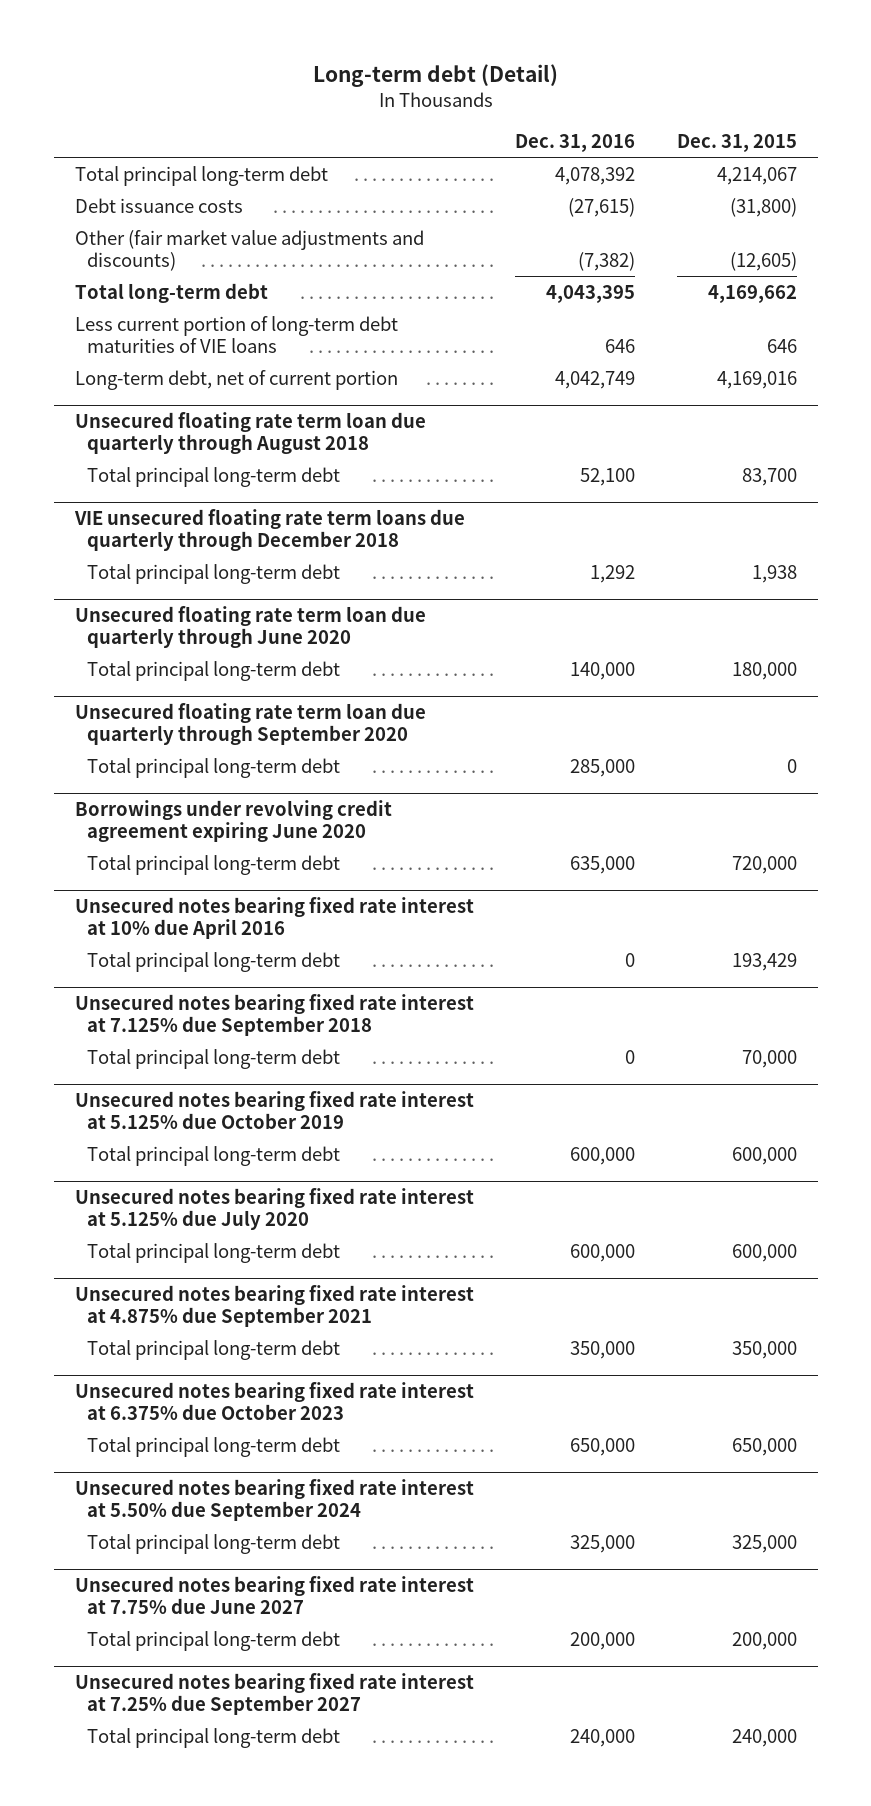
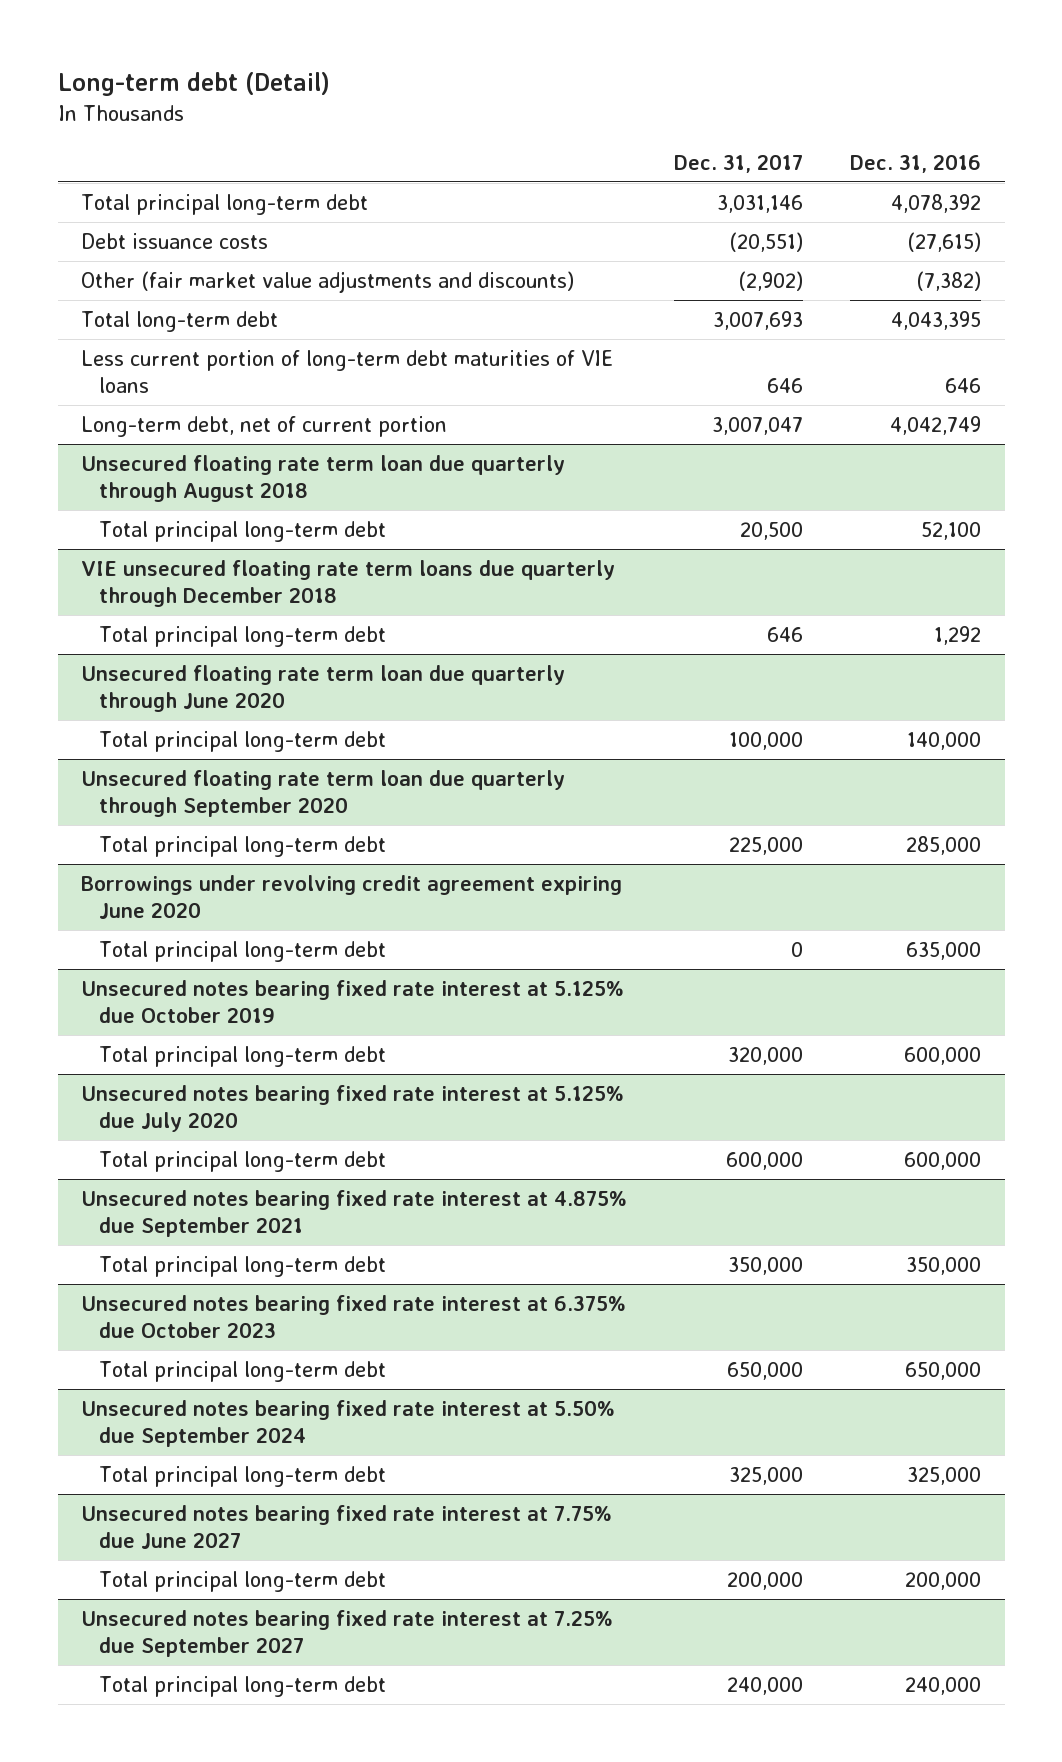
- | Dec. 31, 2016 | Dec. 31, 2015
+ | Dec. 31, 2017 | Dec. 31, 2016
- Unsecured notes bearing fixed rate interest at 10% due April 2016
- Total principal long-term debt | 0 | 193,429
- Unsecured notes bearing fixed rate interest at 7.125% due September 2018
- Total principal long-term debt | 0 | 70,000

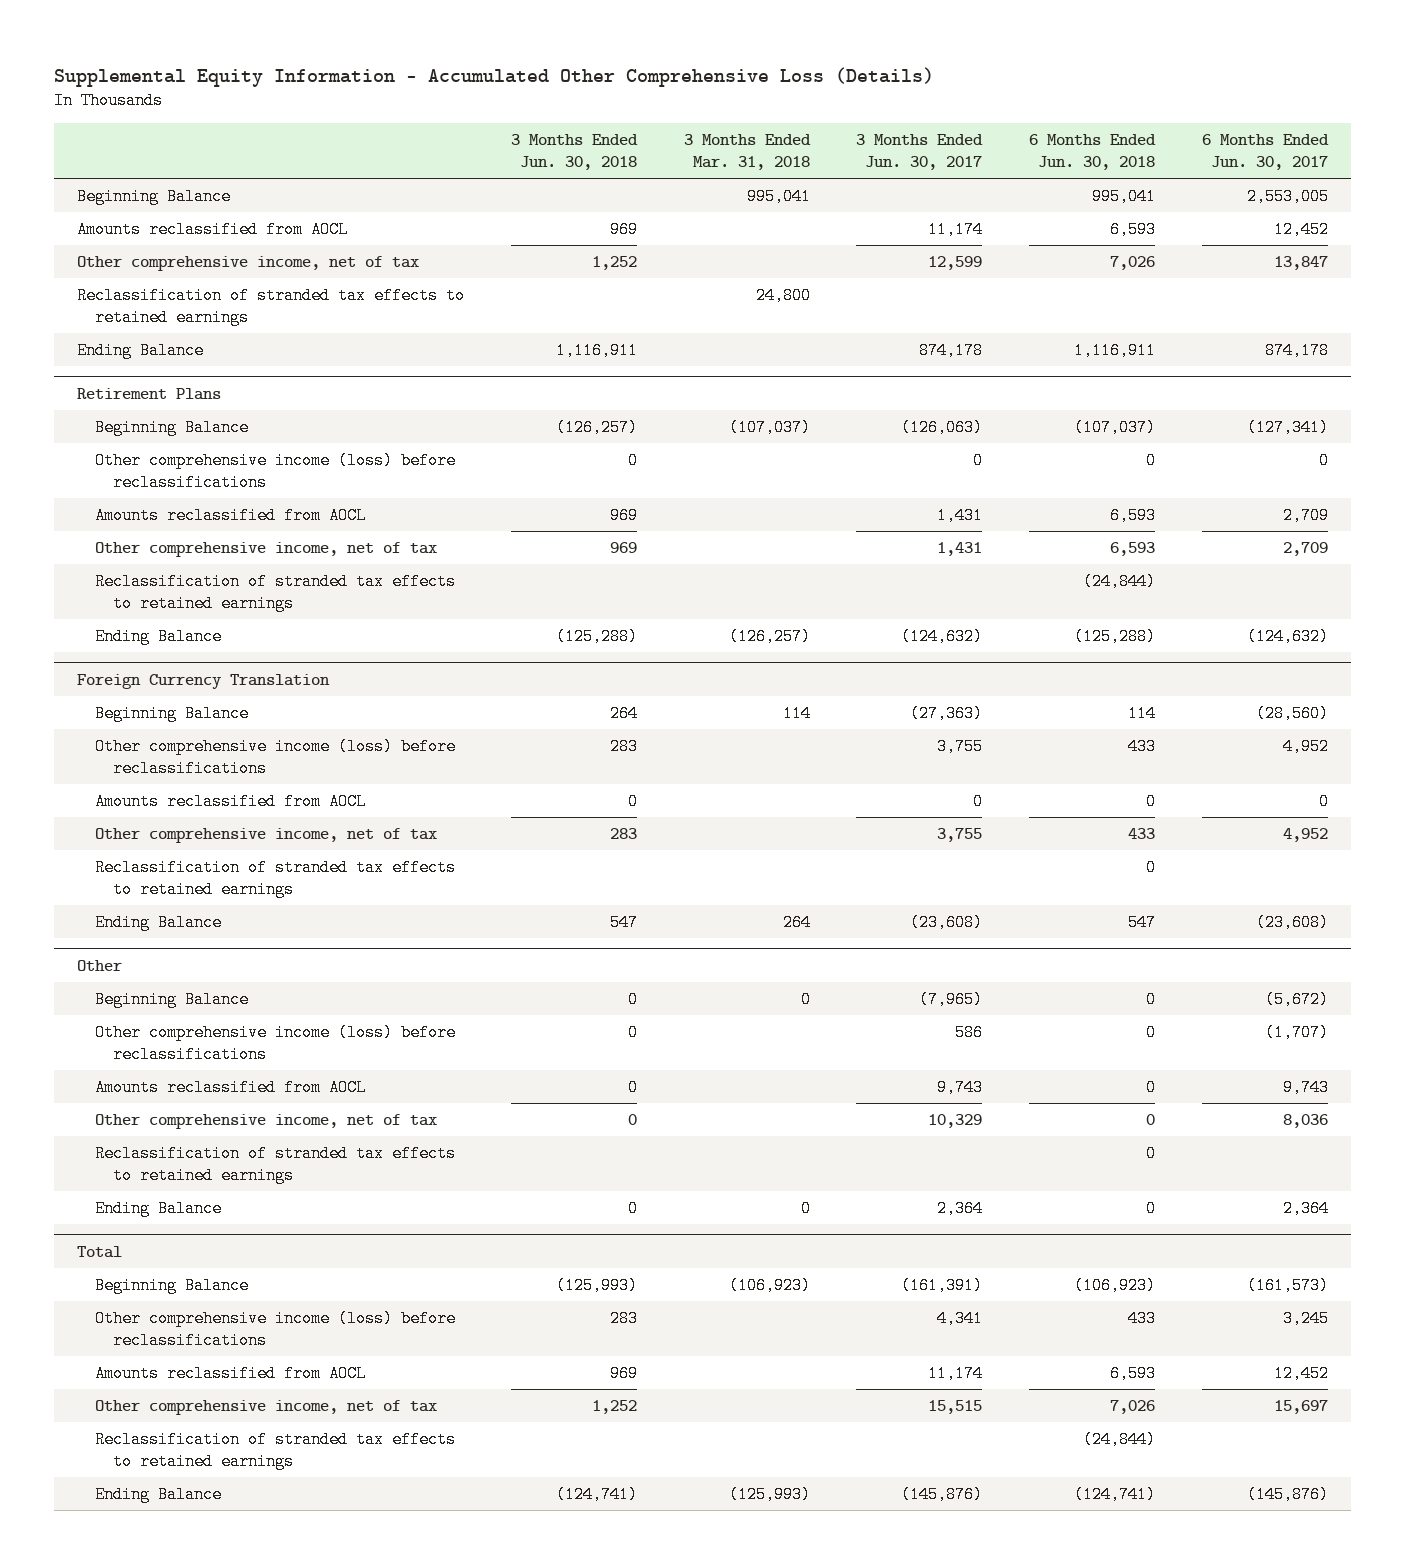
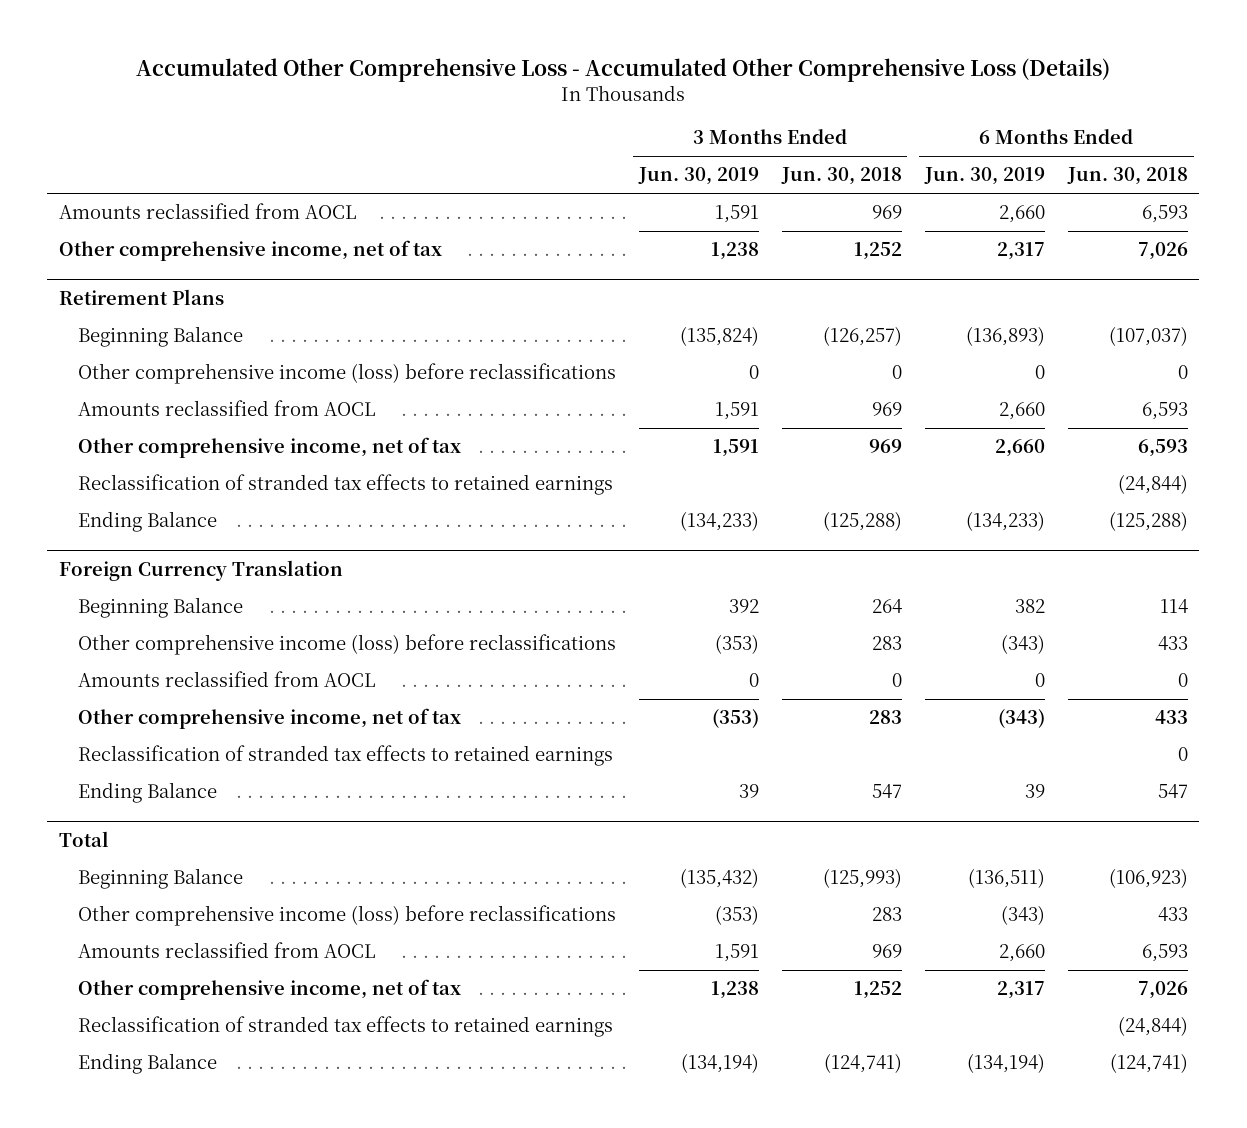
- Supplemental Equity Information - Accumulated Other Comprehensive Loss (Details)
+ Accumulated Other Comprehensive Loss - Accumulated Other Comprehensive Loss (Details)
- | 3 Months Ended Jun. 30, 2018 | 3 Months Ended Mar. 31, 2018 | 3 Months Ended Jun. 30, 2017 | 6 Months Ended Jun. 30, 2018 | 6 Months Ended Jun. 30, 2017
+ | 3 Months Ended Jun. 30, 2019 | 3 Months Ended Jun. 30, 2018 | 6 Months Ended Jun. 30, 2019 | 6 Months Ended Jun. 30, 2018
- Beginning Balance | | 995,041 | | 995,041 | 2,553,005
- Reclassification of stranded tax effects to retained earnings | | 24,800 | | |
- Ending Balance | 1,116,911 | | 874,178 | 1,116,911 | 874,178
- Other
- Beginning Balance | 0 | 0 | (7,965) | 0 | (5,672)
- Other comprehensive income (loss) before reclassifications | 0 | | 586 | 0 | (1,707)
- Amounts reclassified from AOCL | 0 | | 9,743 | 0 | 9,743
- Other comprehensive income, net of tax | 0 | | 10,329 | 0 | 8,036
- Reclassification of stranded tax effects to retained earnings | | | | 0 |
- Ending Balance | 0 | 0 | 2,364 | 0 | 2,364

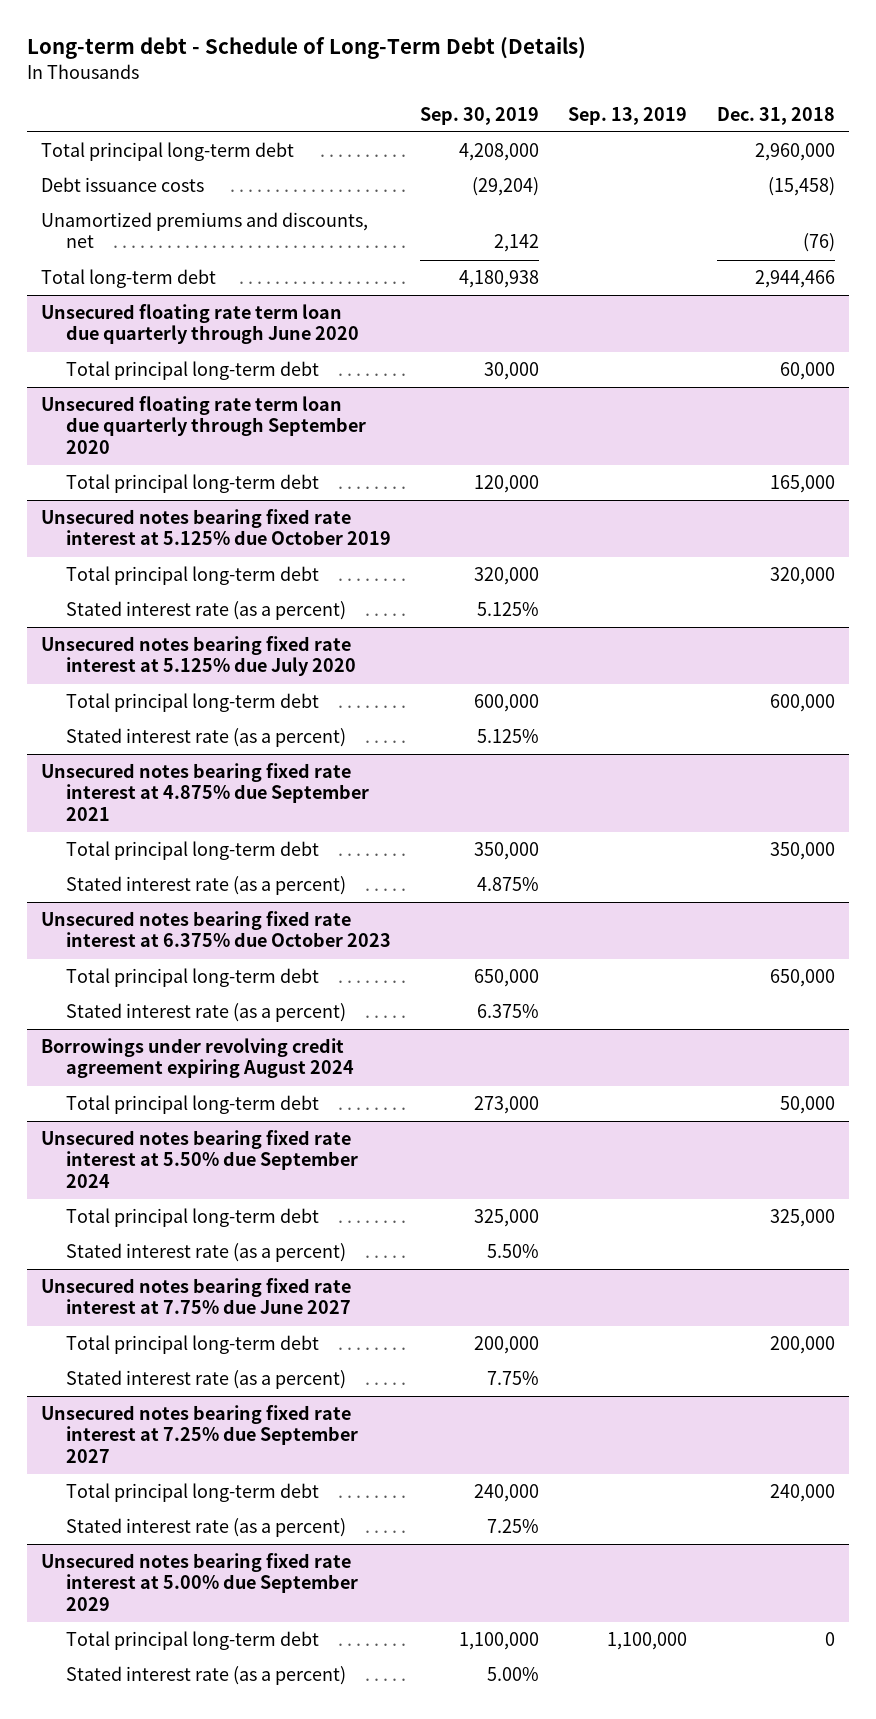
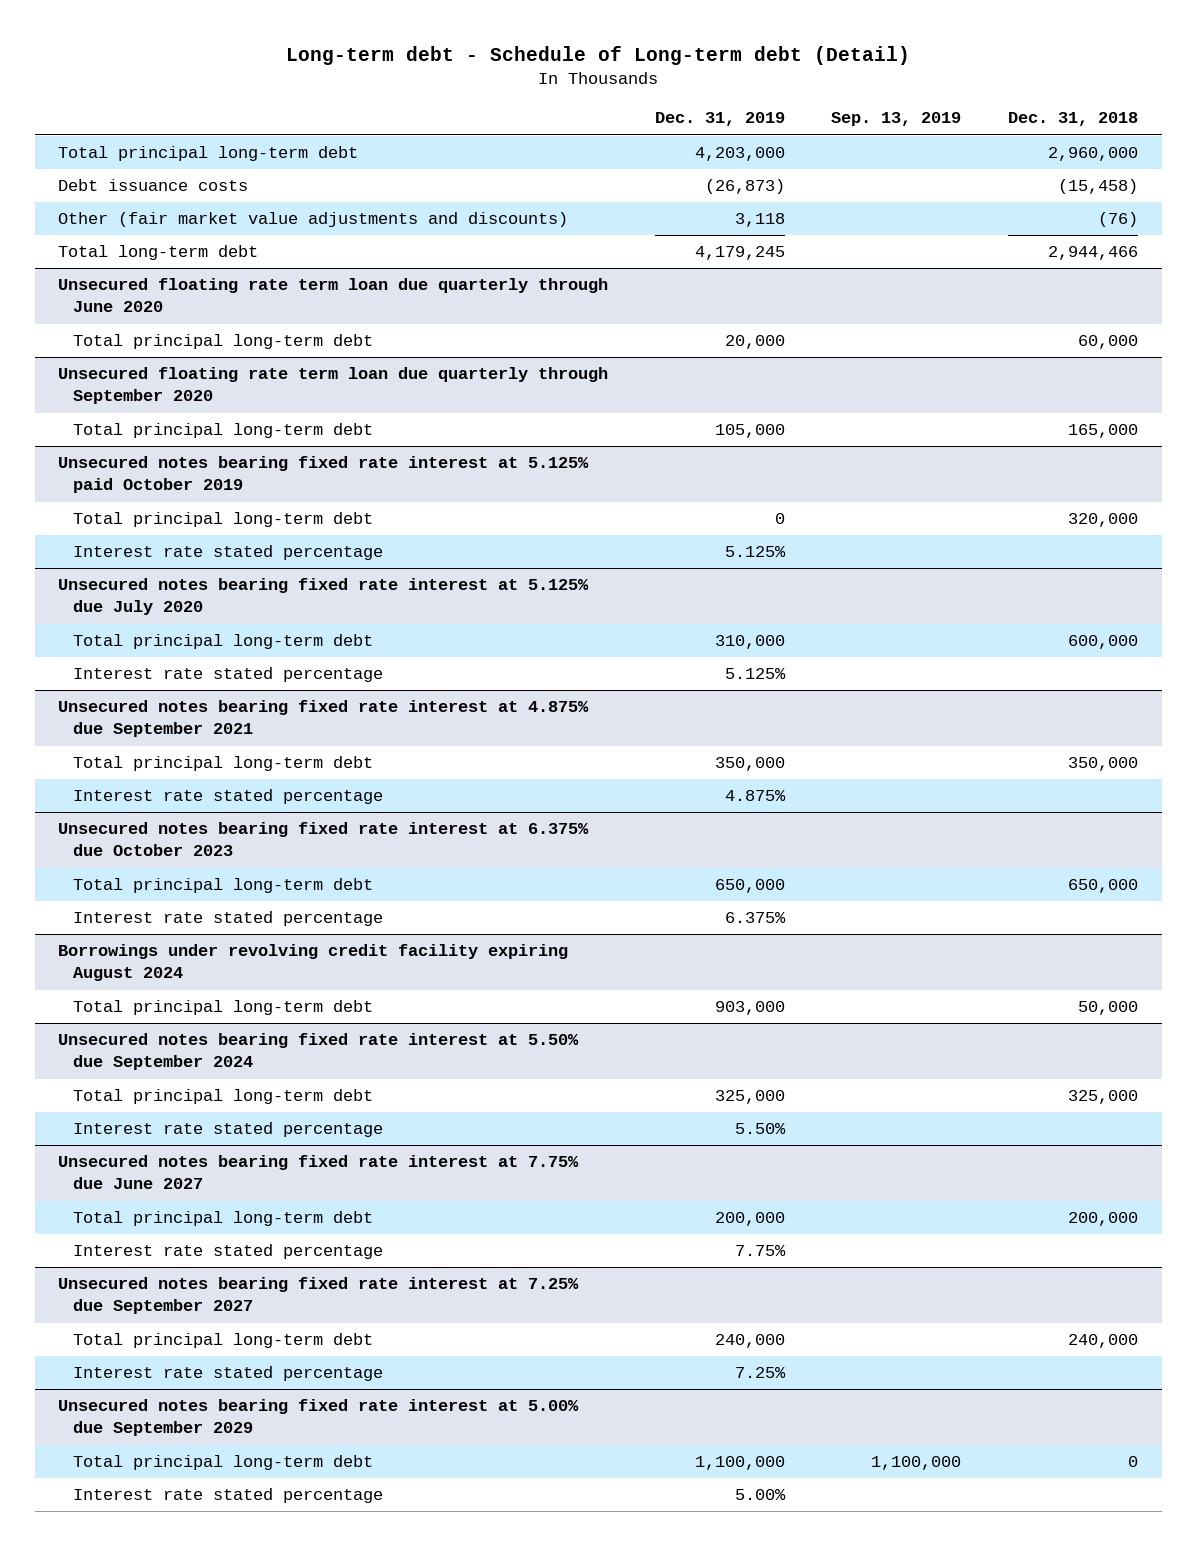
- Long-term debt - Schedule of Long-Term Debt (Details)
+ Long-term debt - Schedule of Long-term debt (Detail)
- | Sep. 30, 2019 | Sep. 13, 2019 | Dec. 31, 2018
+ | Dec. 31, 2019 | Sep. 13, 2019 | Dec. 31, 2018
- Unamortized premiums and discounts, net | 2,142 | | (76)
+ Other (fair market value adjustments and discounts) | 3,118 | | (76)
- Unsecured notes bearing fixed rate interest at 5.125% due October 2019
+ Unsecured notes bearing fixed rate interest at 5.125% paid October 2019
- Stated interest rate (as a percent) | 5.125% | |
+ Interest rate stated percentage | 5.125% | |
@ Unsecured notes bearing fixed rate interest at 5.125% due July 2020
- Stated interest rate (as a percent) | 5.125% | |
+ Interest rate stated percentage | 5.125% | |
@ Unsecured notes bearing fixed rate interest at 4.875% due September 2021
- Stated interest rate (as a percent) | 4.875% | |
+ Interest rate stated percentage | 4.875% | |
@ Unsecured notes bearing fixed rate interest at 6.375% due October 2023
- Stated interest rate (as a percent) | 6.375% | |
- Borrowings under revolving credit agreement expiring August 2024
@ Unsecured notes bearing fixed rate interest at 6.375% due October 2023
+ Interest rate stated percentage | 6.375% | |
+ Borrowings under revolving credit facility expiring August 2024
@ Unsecured notes bearing fixed rate interest at 5.50% due September 2024
- Stated interest rate (as a percent) | 5.50% | |
+ Interest rate stated percentage | 5.50% | |
@ Unsecured notes bearing fixed rate interest at 7.75% due June 2027
- Stated interest rate (as a percent) | 7.75% | |
+ Interest rate stated percentage | 7.75% | |
@ Unsecured notes bearing fixed rate interest at 7.25% due September 2027
- Stated interest rate (as a percent) | 7.25% | |
+ Interest rate stated percentage | 7.25% | |
@ Unsecured notes bearing fixed rate interest at 5.00% due September 2029
- Stated interest rate (as a percent) | 5.00% | |
+ Interest rate stated percentage | 5.00% | |

